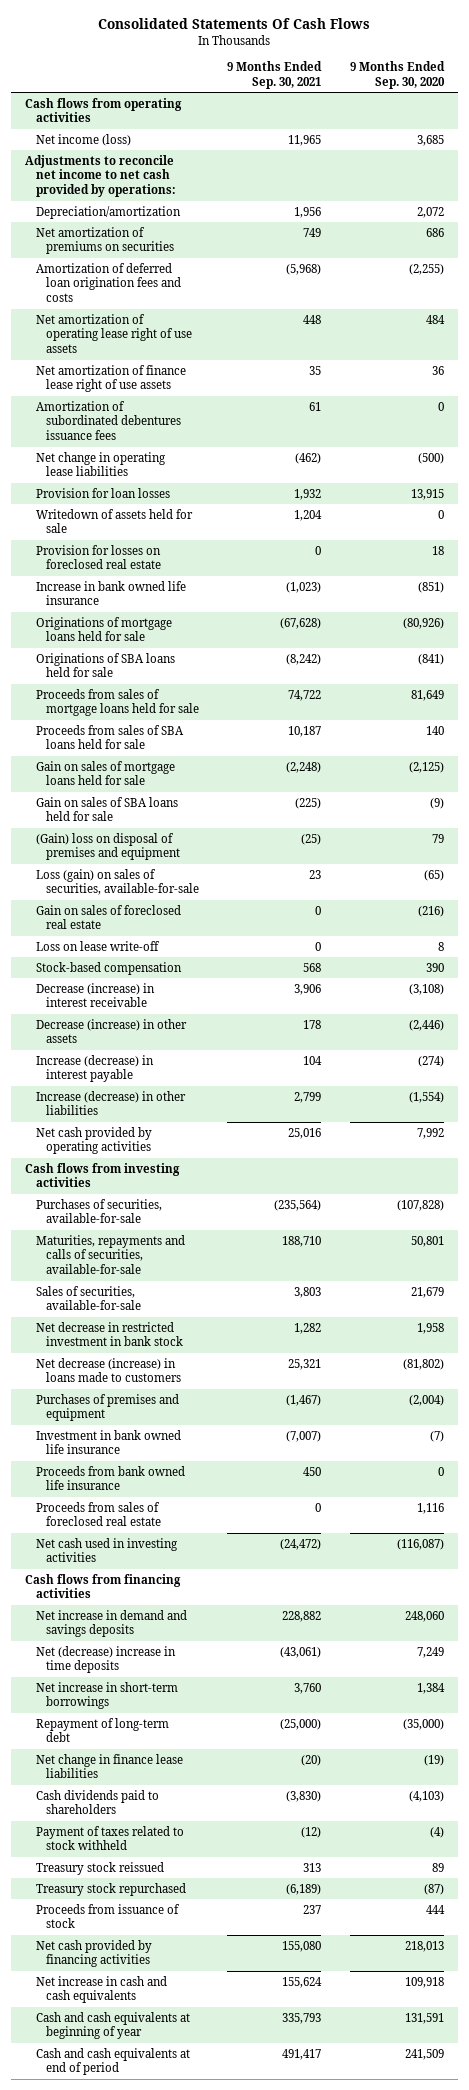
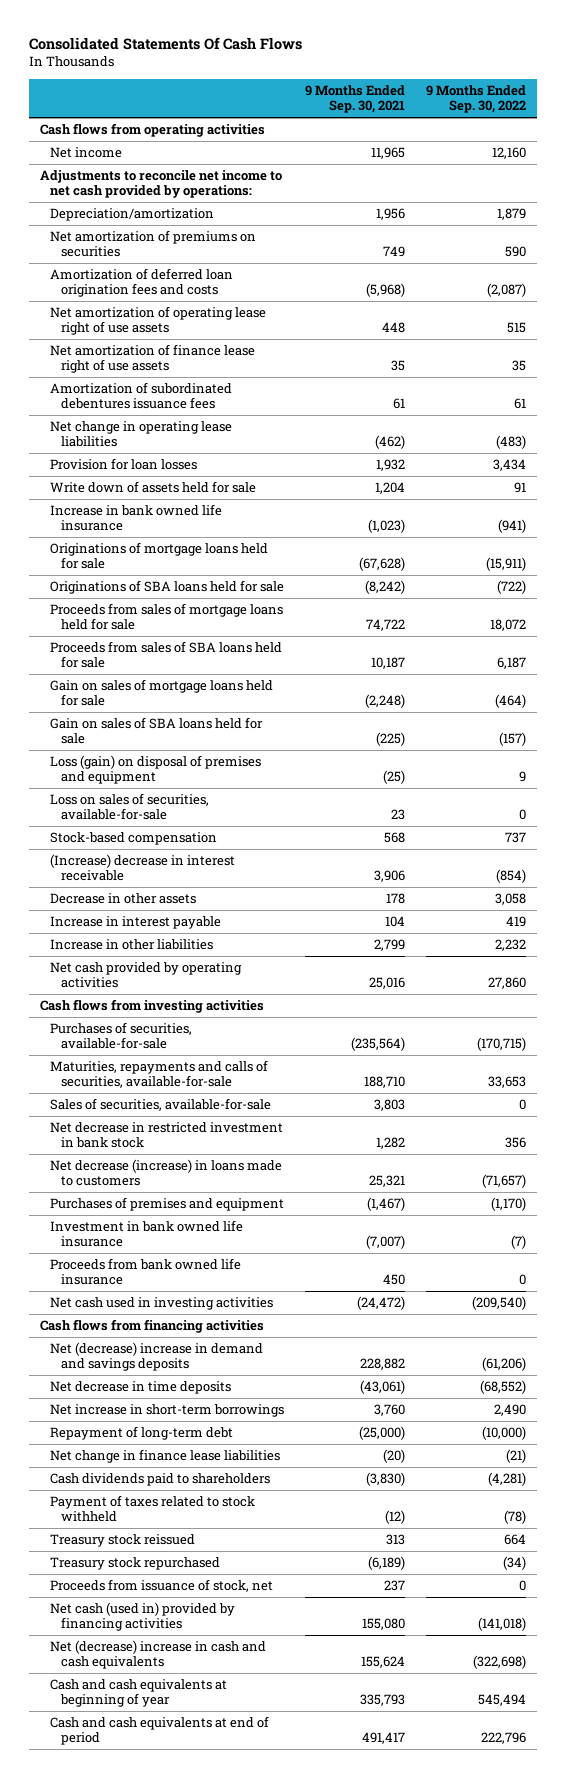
- | 9 Months Ended Sep. 30, 2021 | 9 Months Ended Sep. 30, 2020
+ | 9 Months Ended Sep. 30, 2021 | 9 Months Ended Sep. 30, 2022
- Net income (loss) | 11,965 | 3,685
+ Net income | 11,965 | 12,160
- Writedown of assets held for sale | 1,204 | 0
- Provision for losses on foreclosed real estate | 0 | 18
+ Write down of assets held for sale | 1,204 | 91
- (Gain) loss on disposal of premises and equipment | (25) | 79
- Loss (gain) on sales of securities, available-for-sale | 23 | (65)
- Gain on sales of foreclosed real estate | 0 | (216)
- Loss on lease write-off | 0 | 8
+ Loss (gain) on disposal of premises and equipment | (25) | 9
+ Loss on sales of securities, available-for-sale | 23 | 0
- Decrease (increase) in interest receivable | 3,906 | (3,108)
- Decrease (increase) in other assets | 178 | (2,446)
- Increase (decrease) in interest payable | 104 | (274)
- Increase (decrease) in other liabilities | 2,799 | (1,554)
+ (Increase) decrease in interest receivable | 3,906 | (854)
+ Decrease in other assets | 178 | 3,058
+ Increase in interest payable | 104 | 419
+ Increase in other liabilities | 2,799 | 2,232
- Proceeds from sales of foreclosed real estate | 0 | 1,116
- Net increase in demand and savings deposits | 228,882 | 248,060
- Net (decrease) increase in time deposits | (43,061) | 7,249
+ Net (decrease) increase in demand and savings deposits | 228,882 | (61,206)
+ Net decrease in time deposits | (43,061) | (68,552)
- Proceeds from issuance of stock | 237 | 444
- Net cash provided by financing activities | 155,080 | 218,013
- Net increase in cash and cash equivalents | 155,624 | 109,918
+ Proceeds from issuance of stock, net | 237 | 0
+ Net cash (used in) provided by financing activities | 155,080 | (141,018)
+ Net (decrease) increase in cash and cash equivalents | 155,624 | (322,698)

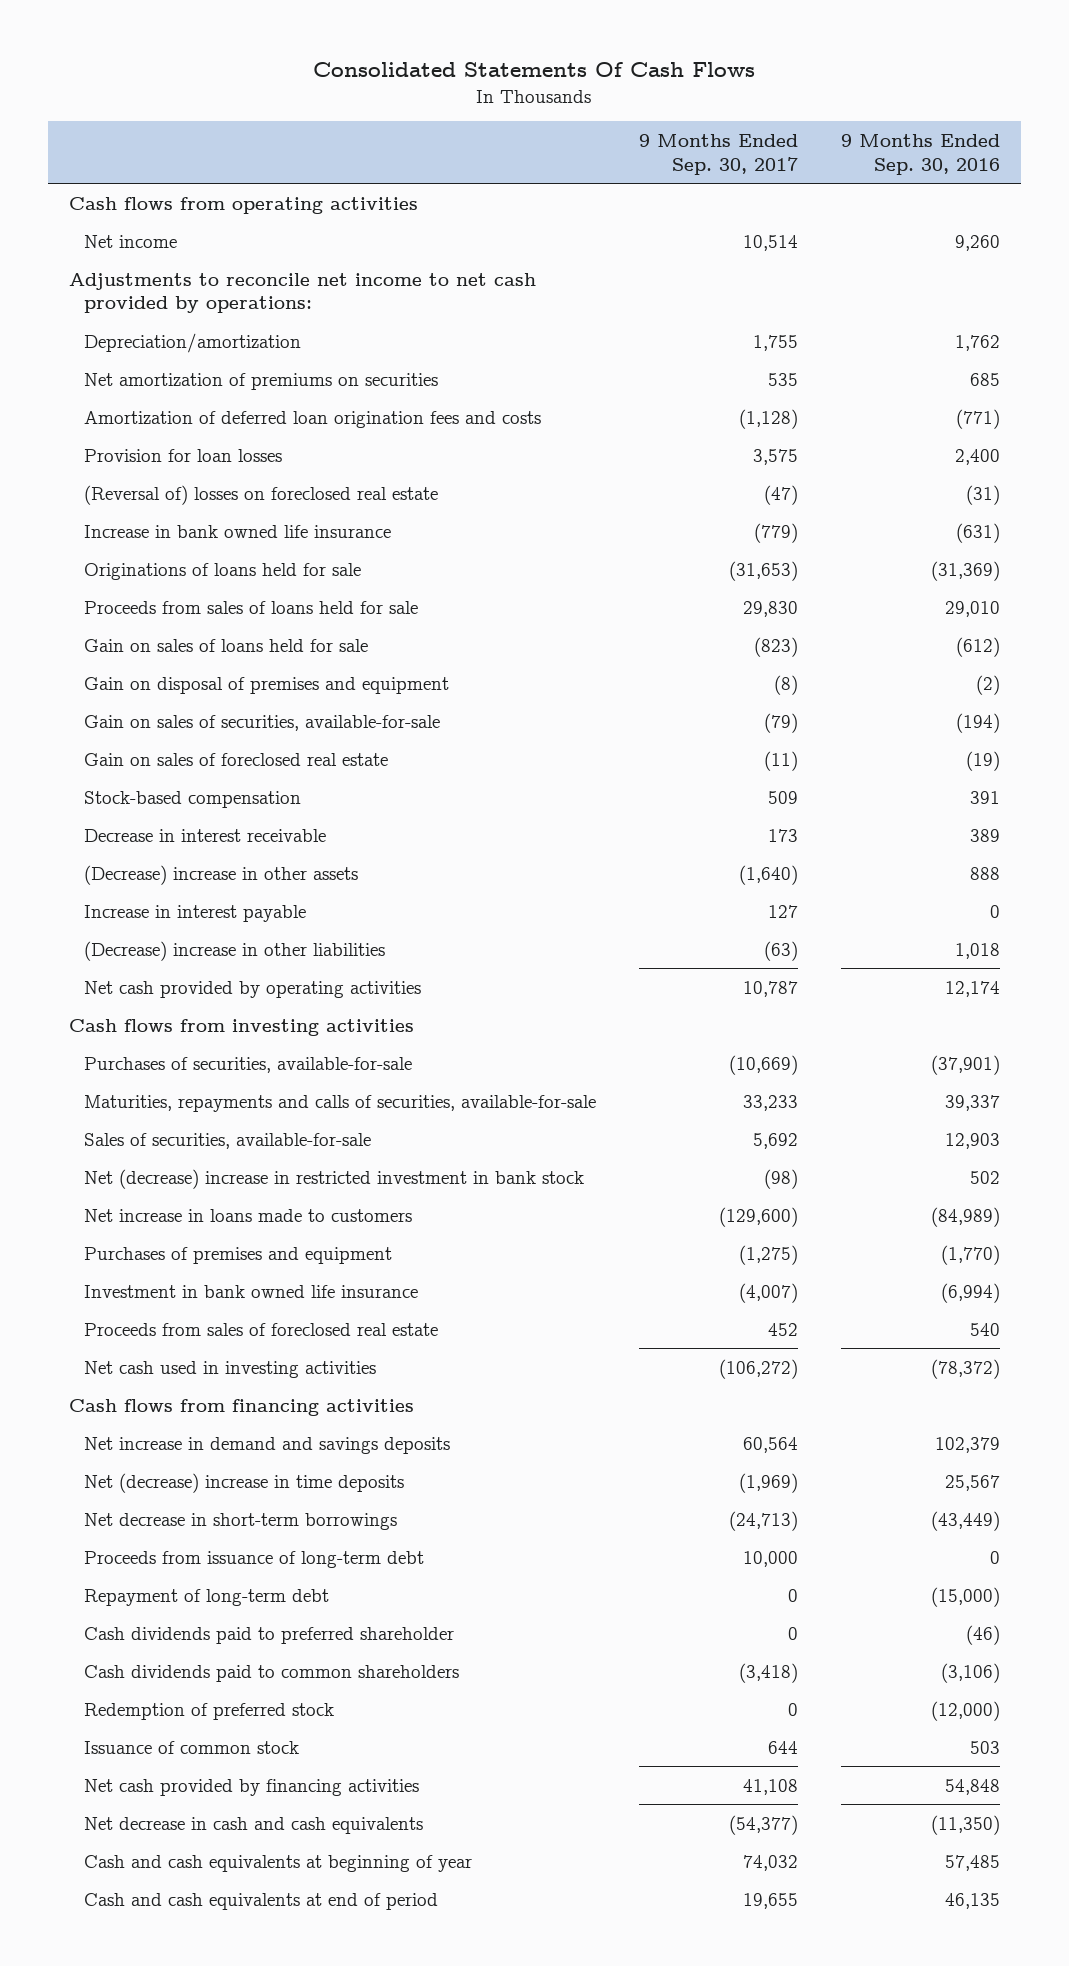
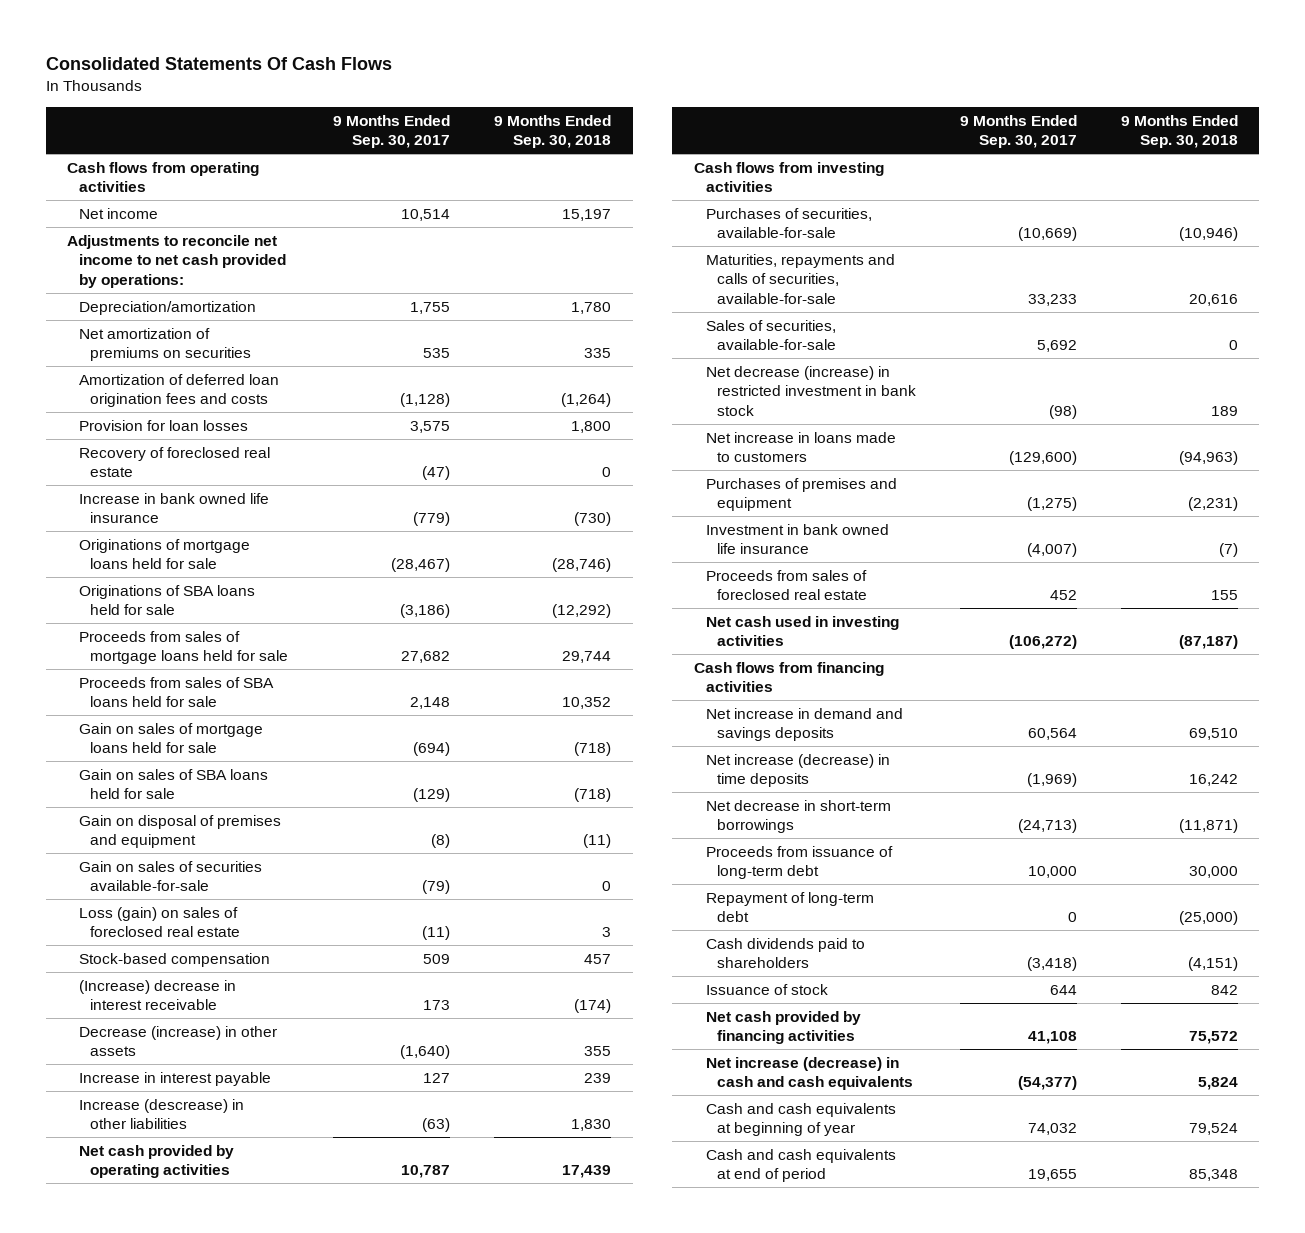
- | 9 Months Ended Sep. 30, 2017 | 9 Months Ended Sep. 30, 2016
+ | 9 Months Ended Sep. 30, 2017 | 9 Months Ended Sep. 30, 2018
- (Reversal of) losses on foreclosed real estate | (47) | (31)
+ Recovery of foreclosed real estate | (47) | 0
- Originations of loans held for sale | (31,653) | (31,369)
- Proceeds from sales of loans held for sale | 29,830 | 29,010
- Gain on sales of loans held for sale | (823) | (612)
+ Originations of mortgage loans held for sale | (28,467) | (28,746)
+ Originations of SBA loans held for sale | (3,186) | (12,292)
+ Proceeds from sales of mortgage loans held for sale | 27,682 | 29,744
+ Proceeds from sales of SBA loans held for sale | 2,148 | 10,352
+ Gain on sales of mortgage loans held for sale | (694) | (718)
+ Gain on sales of SBA loans held for sale | (129) | (718)
- Gain on sales of securities, available-for-sale | (79) | (194)
- Gain on sales of foreclosed real estate | (11) | (19)
+ Gain on sales of securities available-for-sale | (79) | 0
+ Loss (gain) on sales of foreclosed real estate | (11) | 3
- Decrease in interest receivable | 173 | 389
- (Decrease) increase in other assets | (1,640) | 888
+ (Increase) decrease in interest receivable | 173 | (174)
+ Decrease (increase) in other assets | (1,640) | 355
- (Decrease) increase in other liabilities | (63) | 1,018
+ Increase (descrease) in other liabilities | (63) | 1,830
- Net (decrease) increase in restricted investment in bank stock | (98) | 502
+ Net decrease (increase) in restricted investment in bank stock | (98) | 189
- Net (decrease) increase in time deposits | (1,969) | 25,567
+ Net increase (decrease) in time deposits | (1,969) | 16,242
- Cash dividends paid to preferred shareholder | 0 | (46)
- Cash dividends paid to common shareholders | (3,418) | (3,106)
- Redemption of preferred stock | 0 | (12,000)
- Issuance of common stock | 644 | 503
+ Cash dividends paid to shareholders | (3,418) | (4,151)
+ Issuance of stock | 644 | 842
- Net decrease in cash and cash equivalents | (54,377) | (11,350)
+ Net increase (decrease) in cash and cash equivalents | (54,377) | 5,824

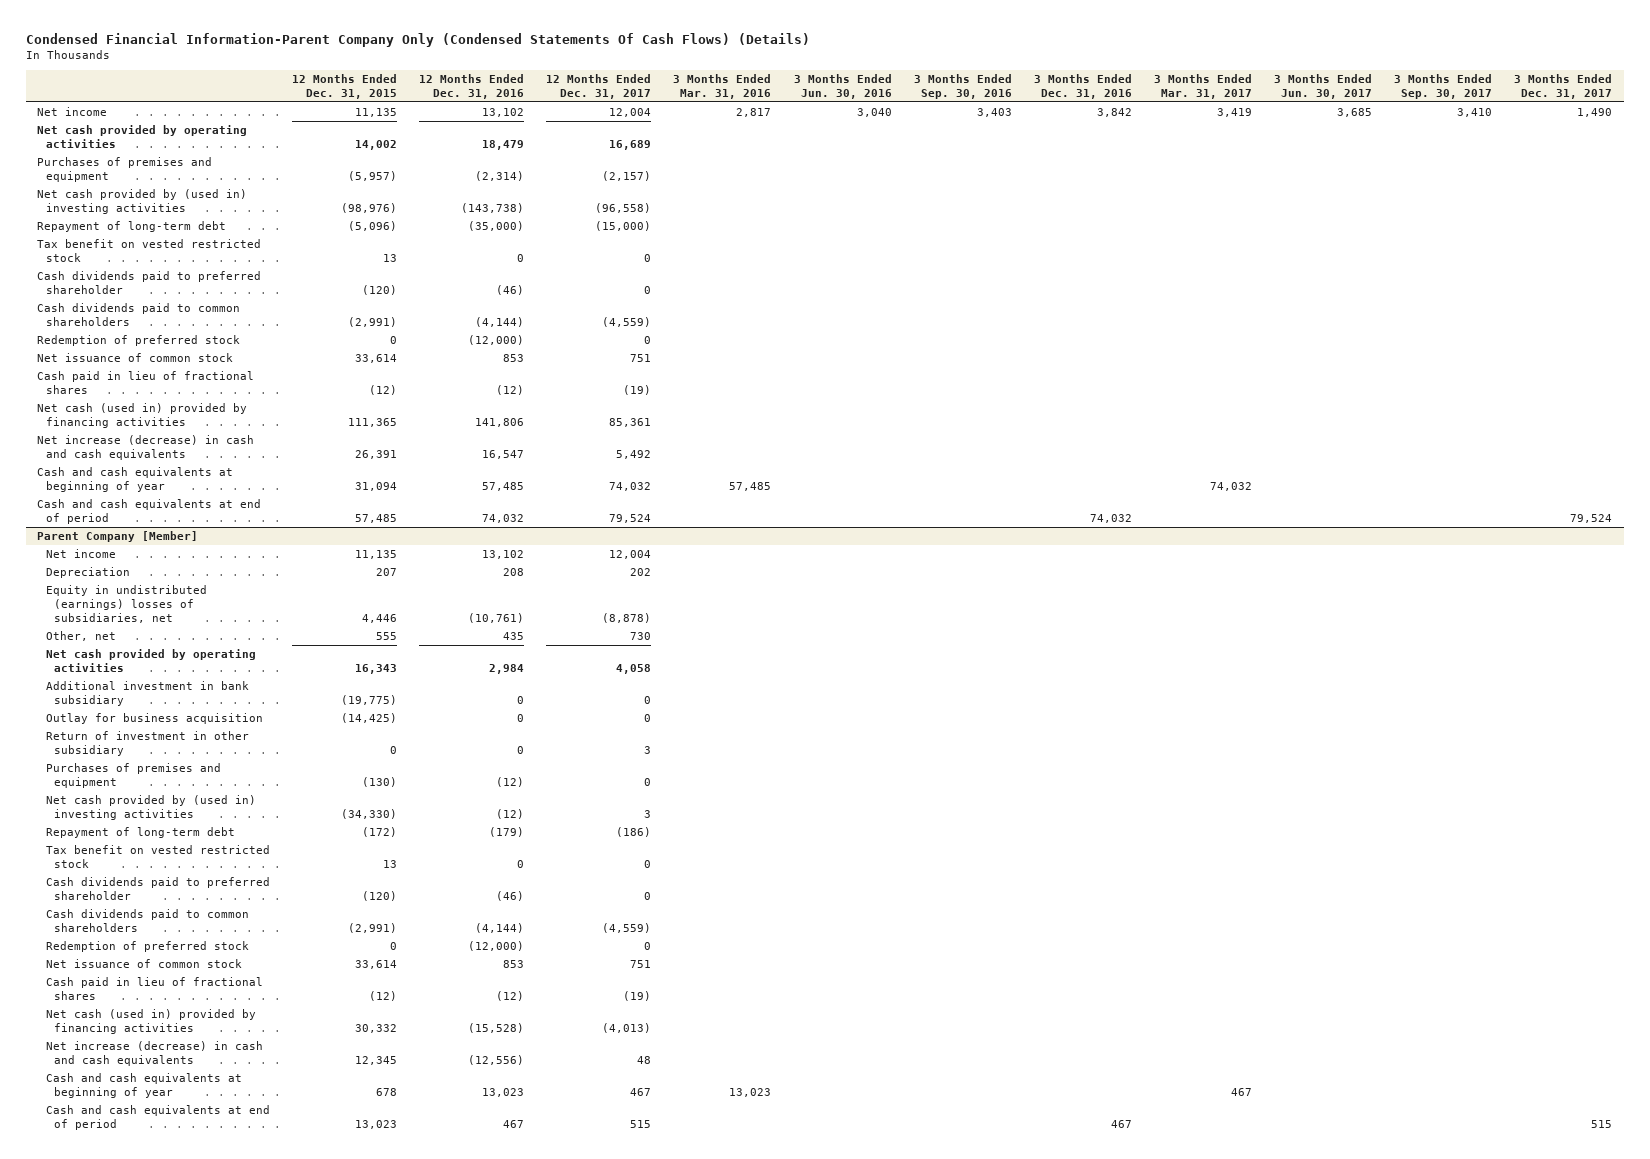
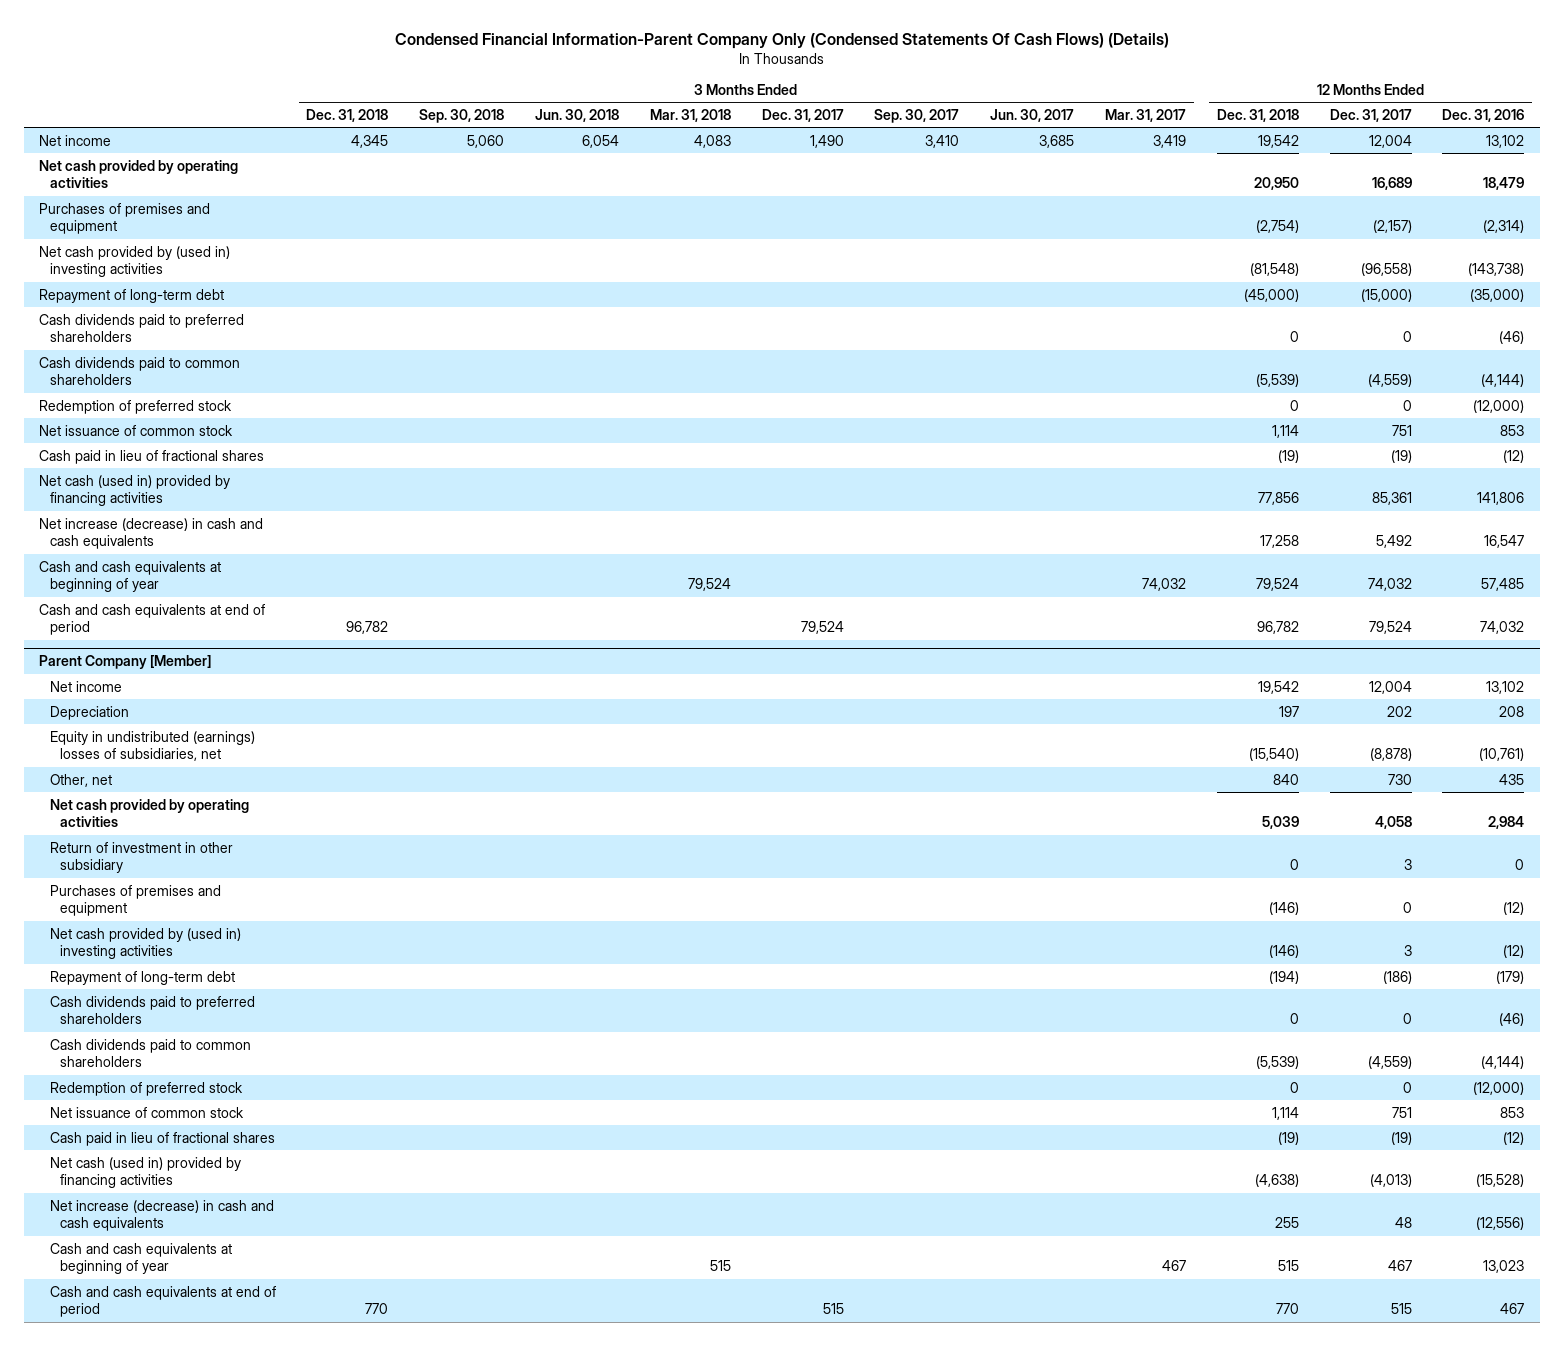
- | 12 Months Ended Dec. 31, 2015 | 12 Months Ended Dec. 31, 2016 | 12 Months Ended Dec. 31, 2017 | 3 Months Ended Mar. 31, 2016 | 3 Months Ended Jun. 30, 2016 | 3 Months Ended Sep. 30, 2016 | 3 Months Ended Dec. 31, 2016 | 3 Months Ended Mar. 31, 2017 | 3 Months Ended Jun. 30, 2017 | 3 Months Ended Sep. 30, 2017 | 3 Months Ended Dec. 31, 2017
+ | 3 Months Ended Dec. 31, 2018 | 3 Months Ended Sep. 30, 2018 | 3 Months Ended Jun. 30, 2018 | 3 Months Ended Mar. 31, 2018 | 3 Months Ended Dec. 31, 2017 | 3 Months Ended Sep. 30, 2017 | 3 Months Ended Jun. 30, 2017 | 3 Months Ended Mar. 31, 2017 | 12 Months Ended Dec. 31, 2018 | 12 Months Ended Dec. 31, 2017 | 12 Months Ended Dec. 31, 2016
- Tax benefit on vested restricted stock | 13 | 0 | 0 | | | | | | | |
- Cash dividends paid to preferred shareholder | (120) | (46) | 0 | | | | | | | |
+ Cash dividends paid to preferred shareholders | | | | | | | | | 0 | 0 | (46)
@ Parent Company [Member]
- Additional investment in bank subsidiary | (19,775) | 0 | 0 | | | | | | | |
- Outlay for business acquisition | (14,425) | 0 | 0 | | | | | | | |
- Tax benefit on vested restricted stock | 13 | 0 | 0 | | | | | | | |
- Cash dividends paid to preferred shareholder | (120) | (46) | 0 | | | | | | | |
+ Cash dividends paid to preferred shareholders | | | | | | | | | 0 | 0 | (46)

